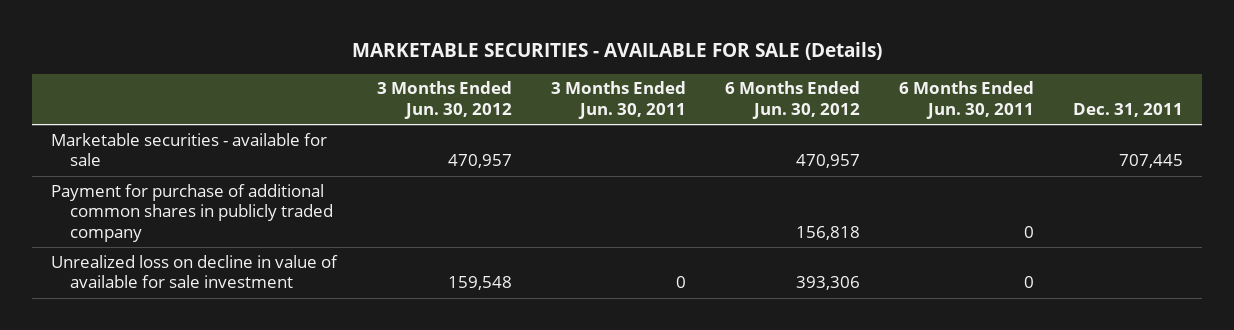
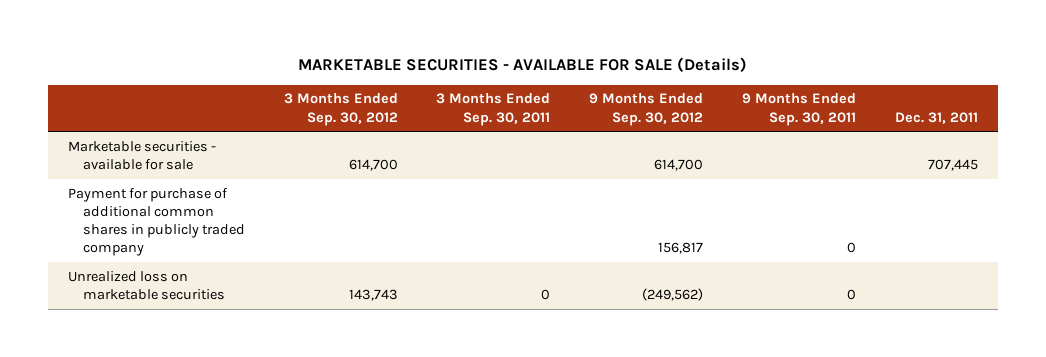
- | 3 Months Ended Jun. 30, 2012 | 3 Months Ended Jun. 30, 2011 | 6 Months Ended Jun. 30, 2012 | 6 Months Ended Jun. 30, 2011 | Dec. 31, 2011
+ | 3 Months Ended Sep. 30, 2012 | 3 Months Ended Sep. 30, 2011 | 9 Months Ended Sep. 30, 2012 | 9 Months Ended Sep. 30, 2011 | Dec. 31, 2011
- Unrealized loss on decline in value of available for sale investment | 159,548 | 0 | 393,306 | 0 |
+ Unrealized loss on marketable securities | 143,743 | 0 | (249,562) | 0 |

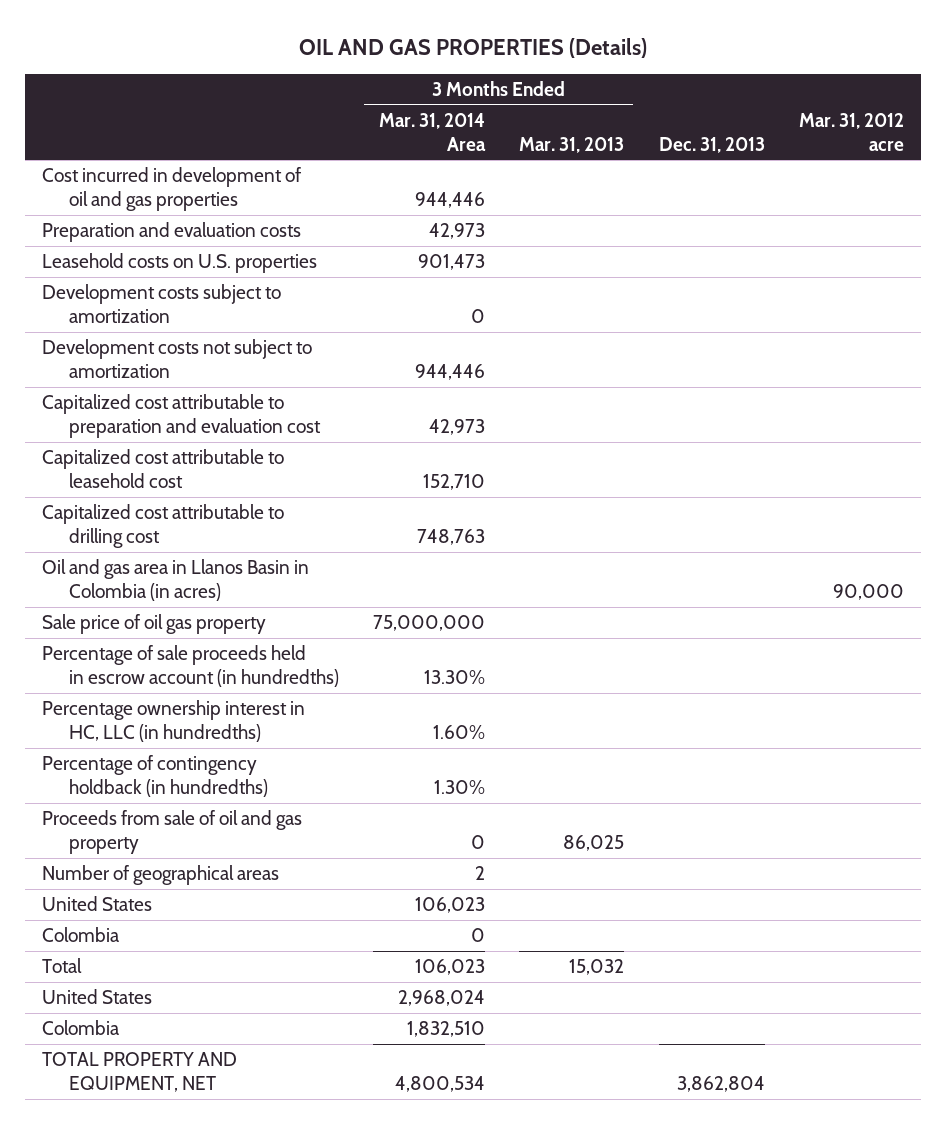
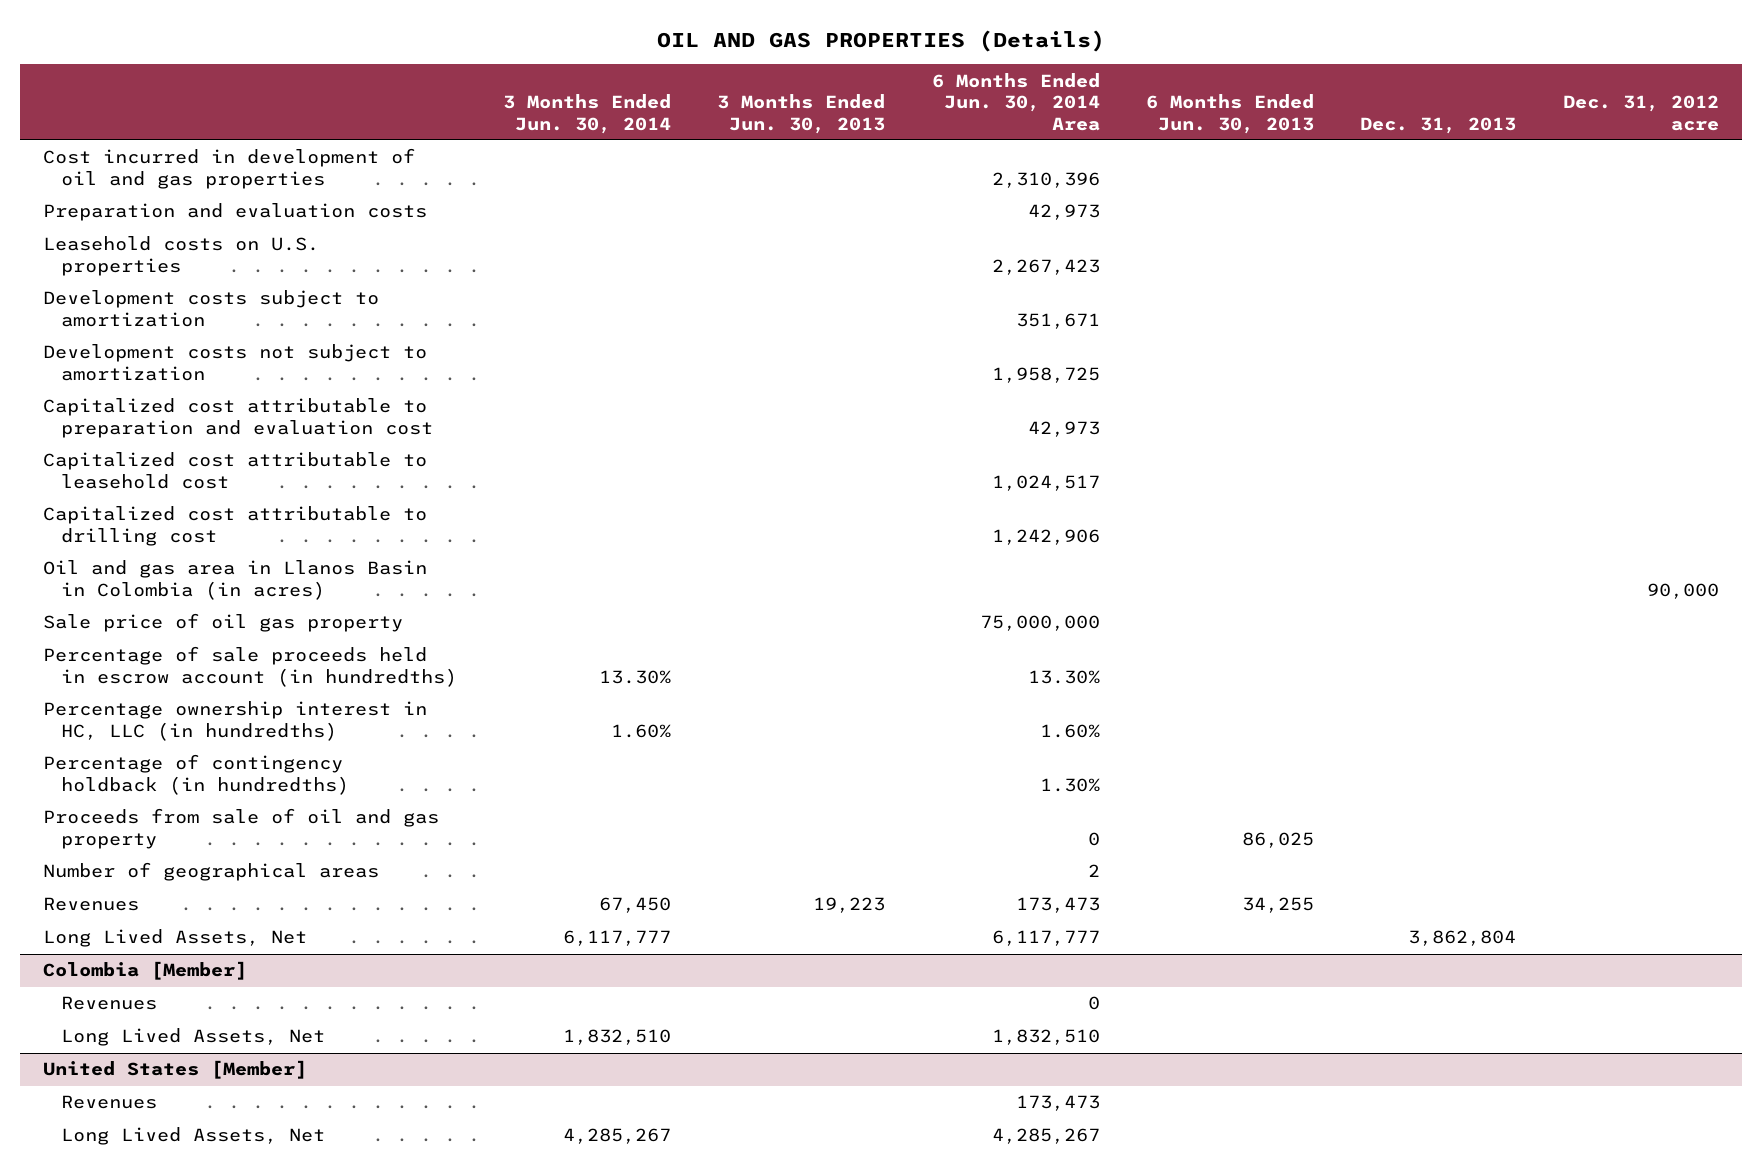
- | 3 Months Ended Mar. 31, 2014 Area | 3 Months Ended Mar. 31, 2013 | Dec. 31, 2013 | Mar. 31, 2012 acre
+ | 3 Months Ended Jun. 30, 2014 | 3 Months Ended Jun. 30, 2013 | 6 Months Ended Jun. 30, 2014 Area | 6 Months Ended Jun. 30, 2013 | Dec. 31, 2013 | Dec. 31, 2012 acre
- United States | 106,023 | | |
- Colombia | 0 | | |
- Total | 106,023 | 15,032 | |
- United States | 2,968,024 | | |
- Colombia | 1,832,510 | | |
- TOTAL PROPERTY AND EQUIPMENT, NET | 4,800,534 | | 3,862,804 |
+ Revenues | 67,450 | 19,223 | 173,473 | 34,255 | |
+ Long Lived Assets, Net | 6,117,777 | | 6,117,777 | | 3,862,804 |
+ Colombia [Member]
+ Revenues | | | 0 | | |
+ Long Lived Assets, Net | 1,832,510 | | 1,832,510 | | |
+ United States [Member]
+ Revenues | | | 173,473 | | |
+ Long Lived Assets, Net | 4,285,267 | | 4,285,267 | | |

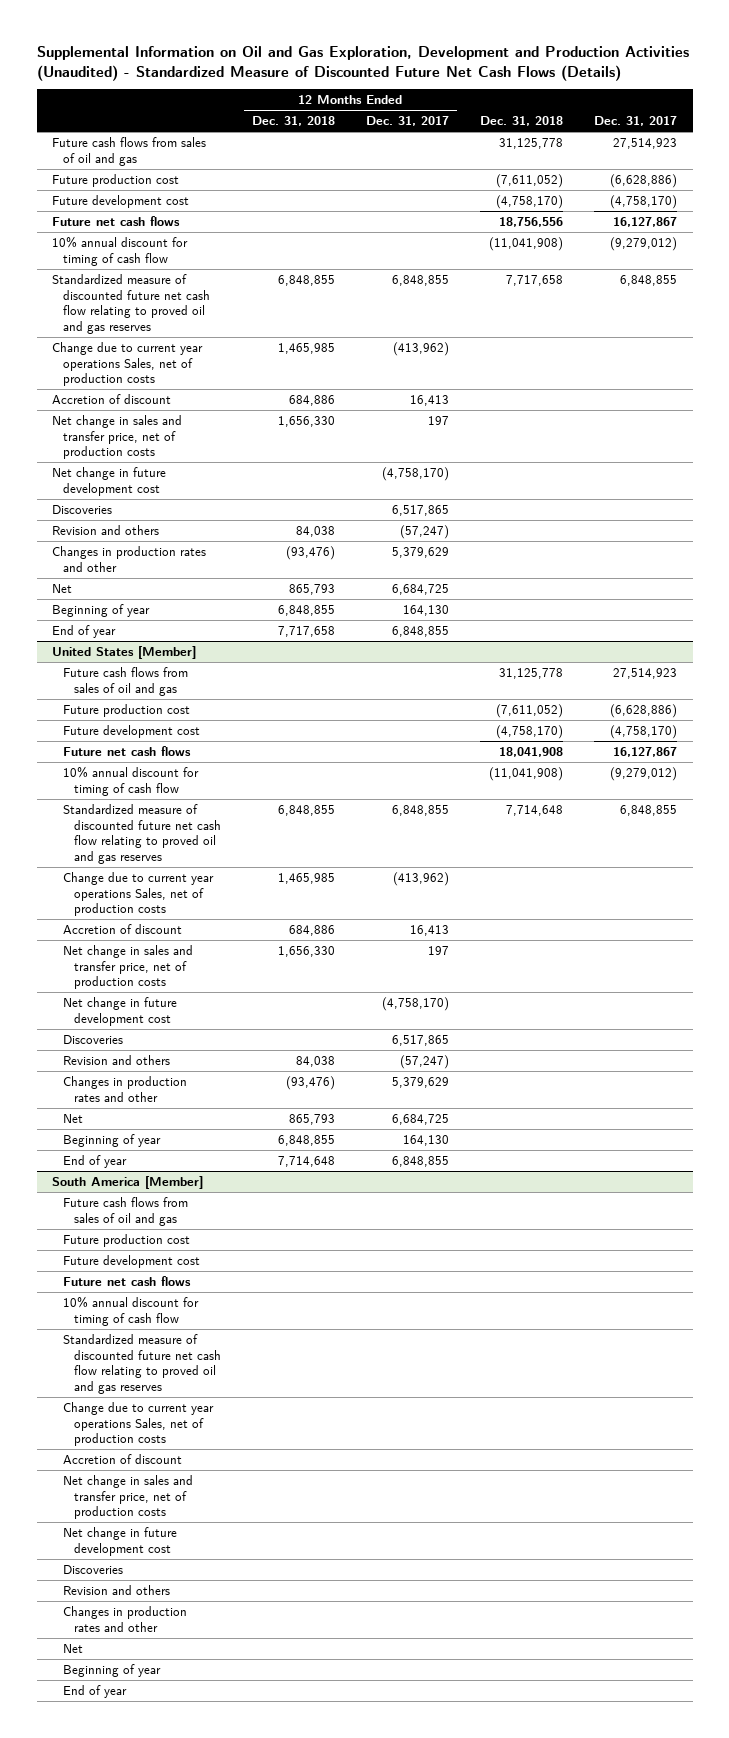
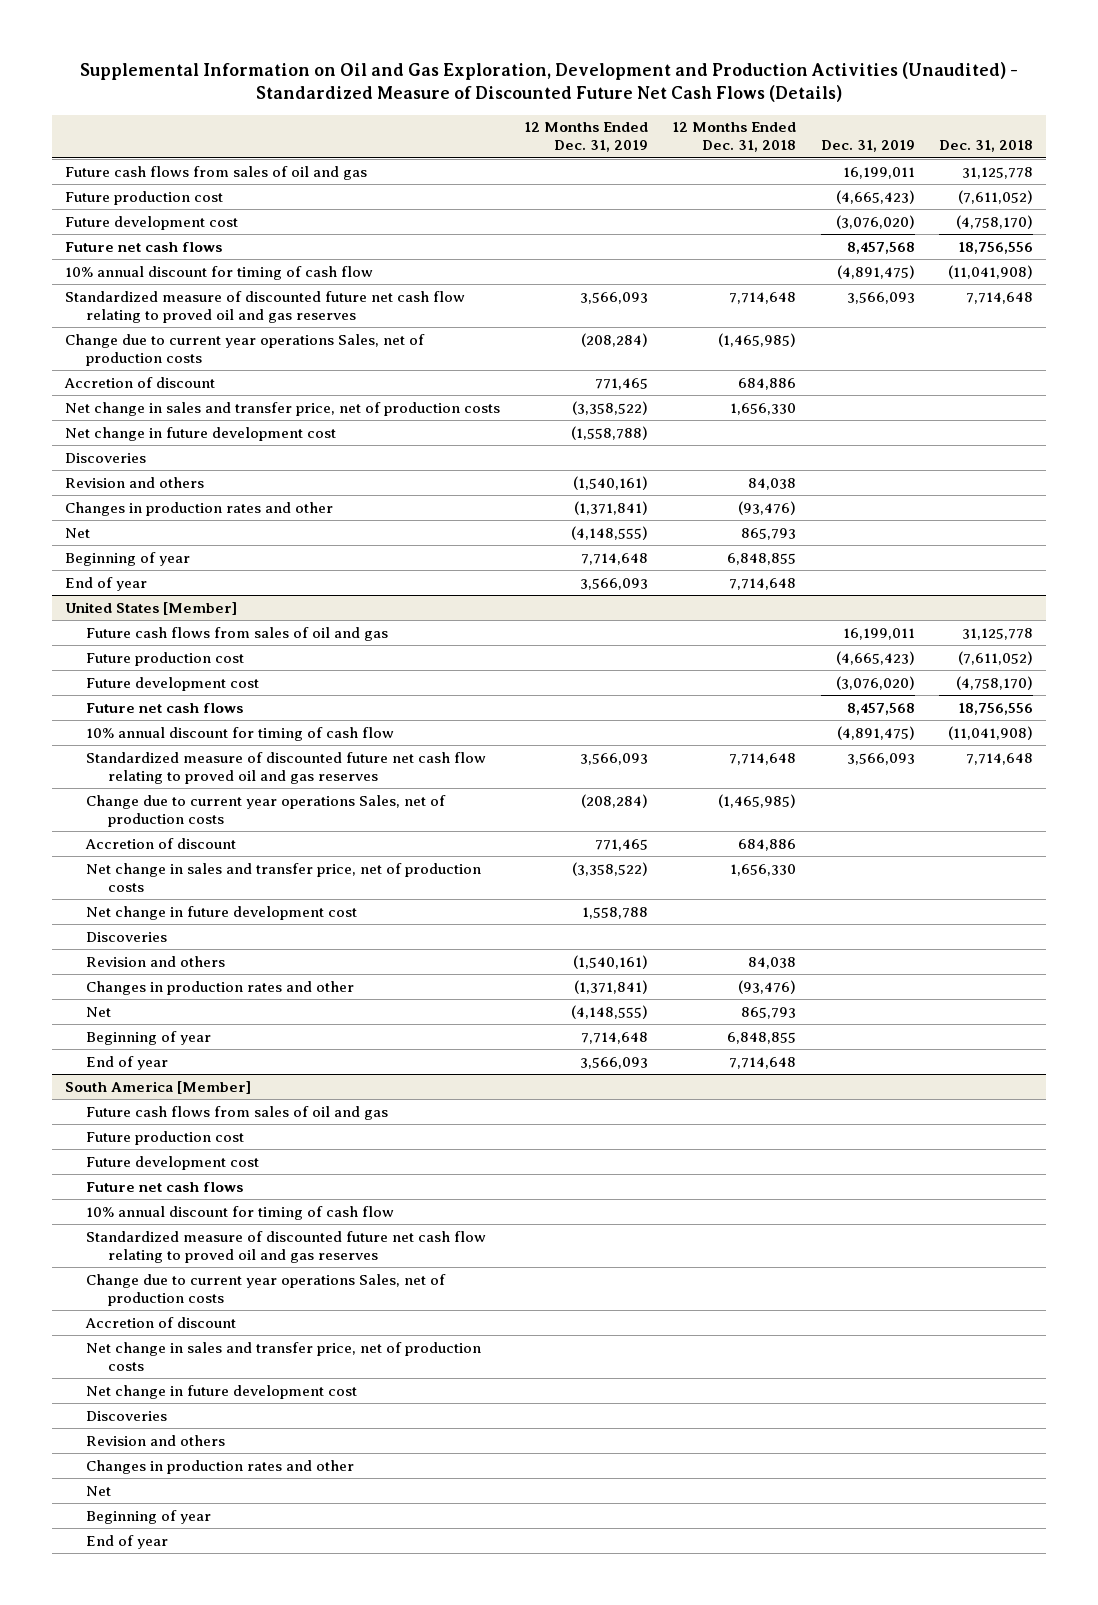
- | 12 Months Ended Dec. 31, 2018 | 12 Months Ended Dec. 31, 2017 | Dec. 31, 2018 | Dec. 31, 2017
+ | 12 Months Ended Dec. 31, 2019 | 12 Months Ended Dec. 31, 2018 | Dec. 31, 2019 | Dec. 31, 2018
- Standardized measure of discounted future net cash flow relating to proved oil and gas reserves | 6,848,855 | 6,848,855 | 7,717,658 | 6,848,855
- Change due to current year operations Sales, net of production costs | 1,465,985 | (413,962) | |
+ Standardized measure of discounted future net cash flow relating to proved oil and gas reserves | 3,566,093 | 7,714,648 | 3,566,093 | 7,714,648
+ Change due to current year operations Sales, net of production costs | (208,284) | (1,465,985) | |
- End of year | 7,717,658 | 6,848,855 | |
+ End of year | 3,566,093 | 7,714,648 | |
@ United States [Member]
- Future net cash flows | | | 18,041,908 | 16,127,867
+ Future net cash flows | | | 8,457,568 | 18,756,556
- Standardized measure of discounted future net cash flow relating to proved oil and gas reserves | 6,848,855 | 6,848,855 | 7,714,648 | 6,848,855
- Change due to current year operations Sales, net of production costs | 1,465,985 | (413,962) | |
+ Standardized measure of discounted future net cash flow relating to proved oil and gas reserves | 3,566,093 | 7,714,648 | 3,566,093 | 7,714,648
+ Change due to current year operations Sales, net of production costs | (208,284) | (1,465,985) | |

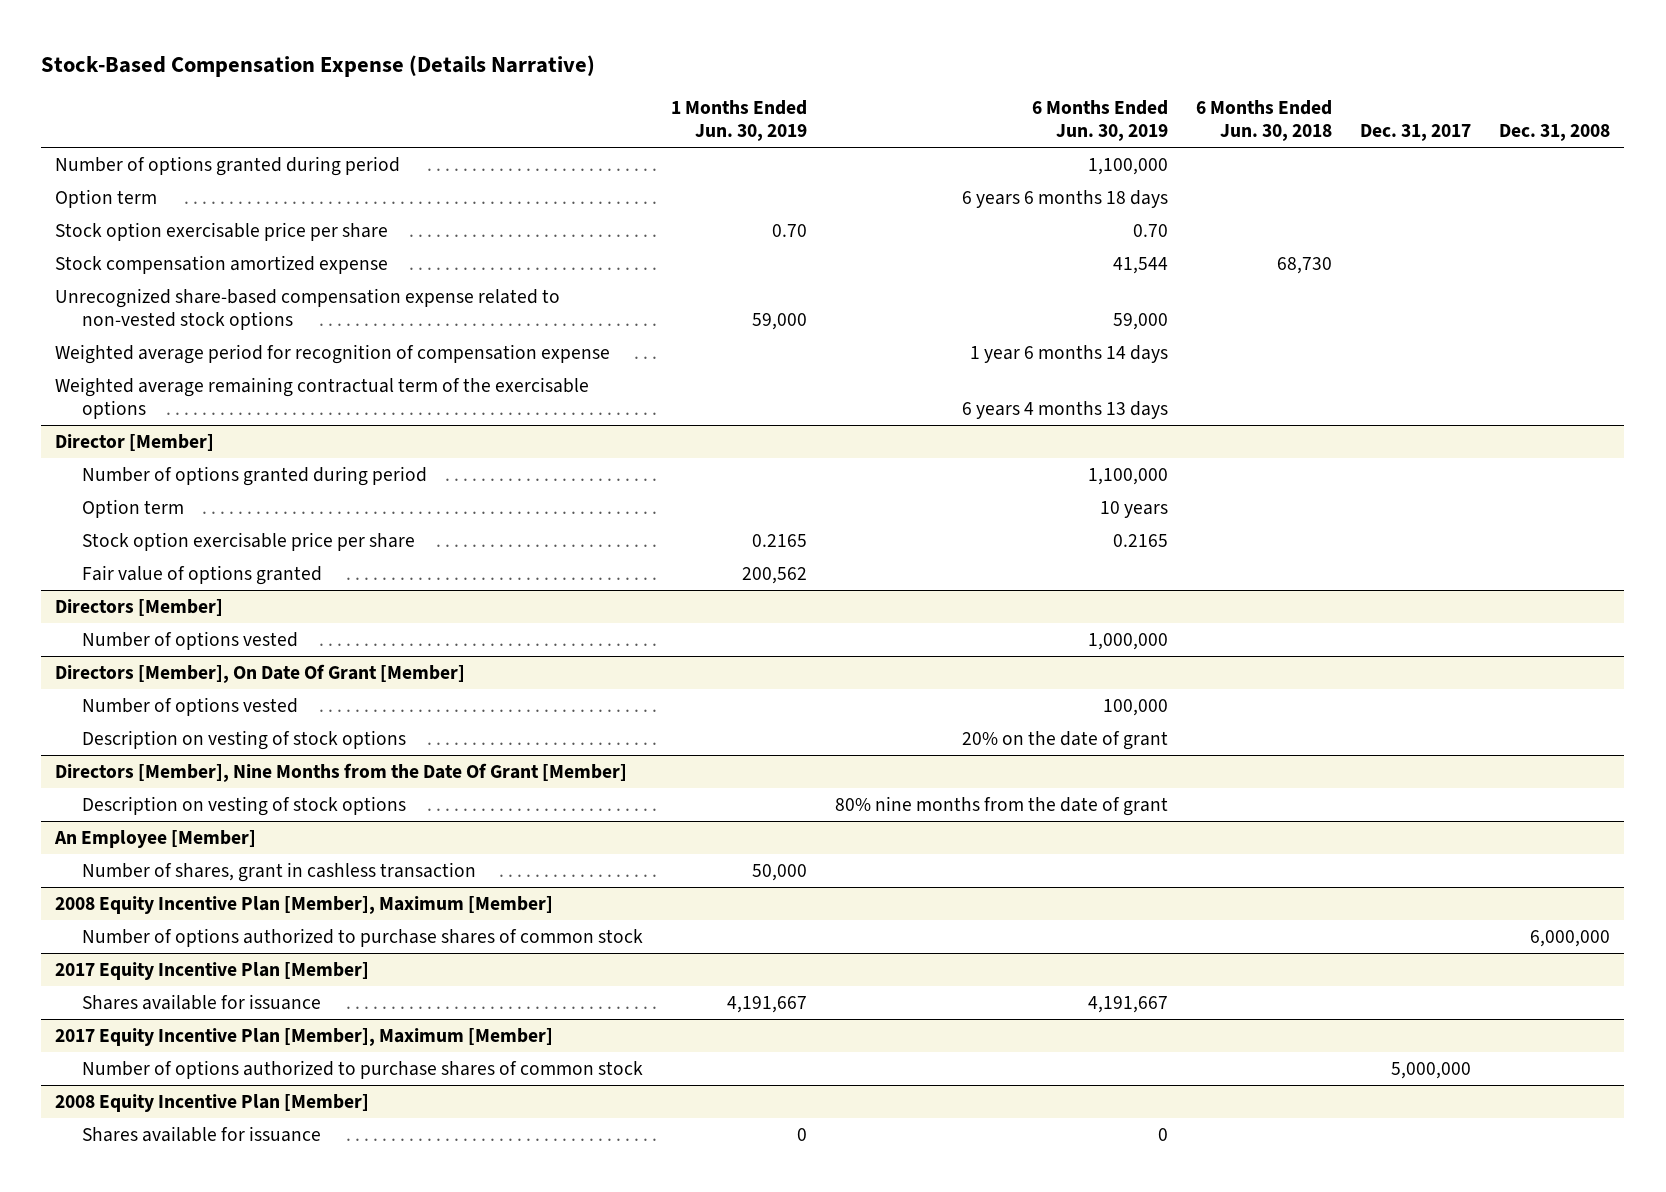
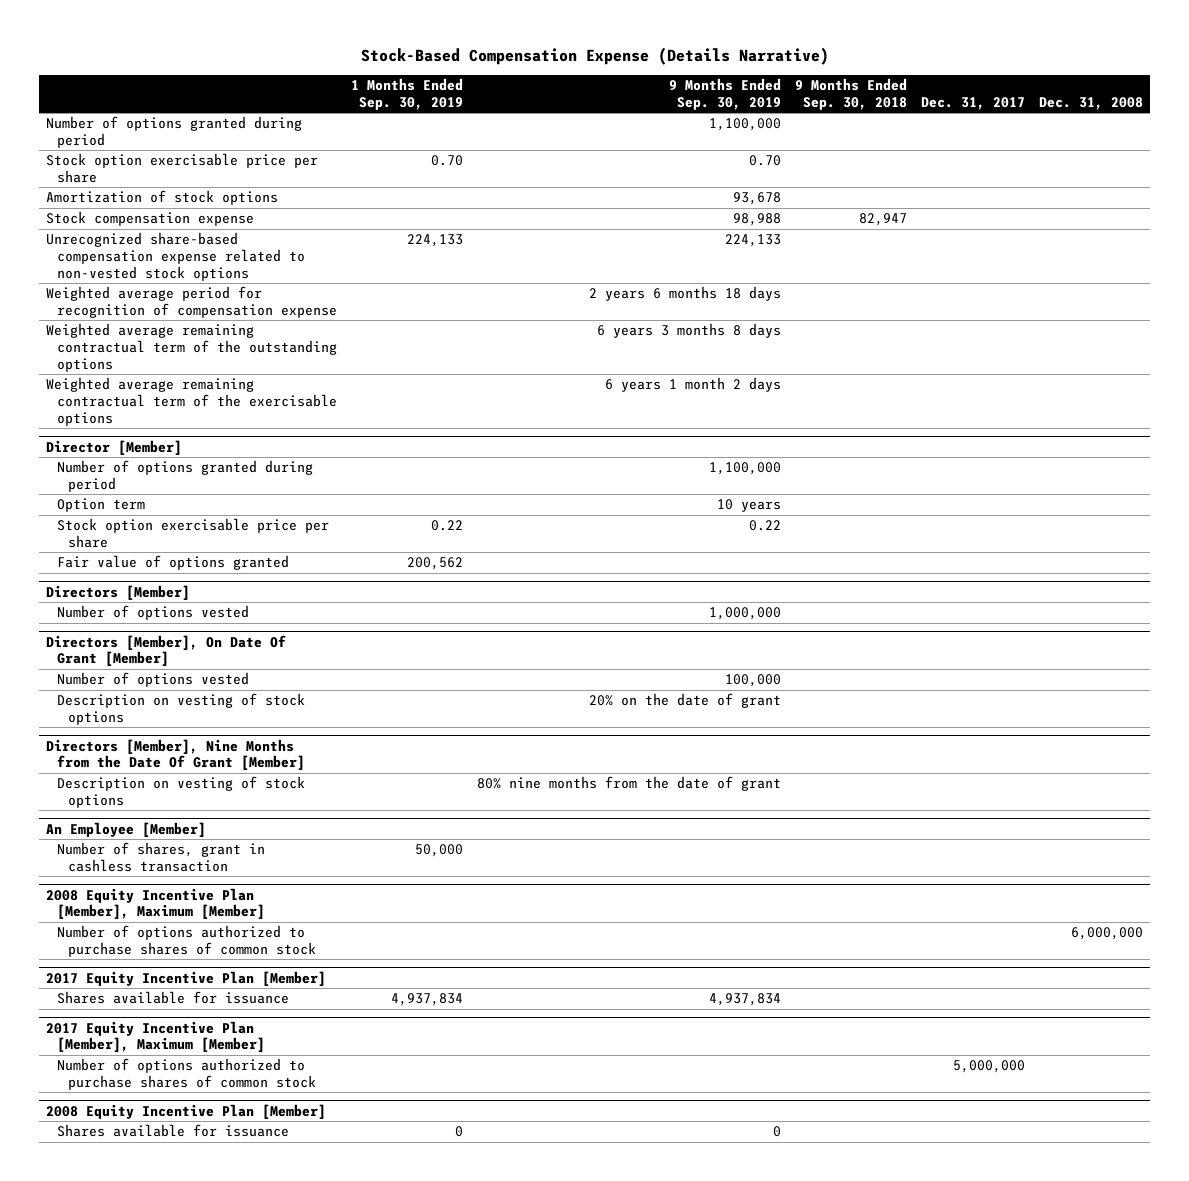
- | 1 Months Ended Jun. 30, 2019 | 6 Months Ended Jun. 30, 2019 | 6 Months Ended Jun. 30, 2018 | Dec. 31, 2017 | Dec. 31, 2008
+ | 1 Months Ended Sep. 30, 2019 | 9 Months Ended Sep. 30, 2019 | 9 Months Ended Sep. 30, 2018 | Dec. 31, 2017 | Dec. 31, 2008
- Option term | | 6 years 6 months 18 days | | |
- Stock compensation amortized expense | | 41,544 | 68,730 | |
+ Amortization of stock options | | 93,678 | | |
+ Stock compensation expense | | 98,988 | 82,947 | |
+ Weighted average remaining contractual term of the outstanding options | | 6 years 3 months 8 days | | |

